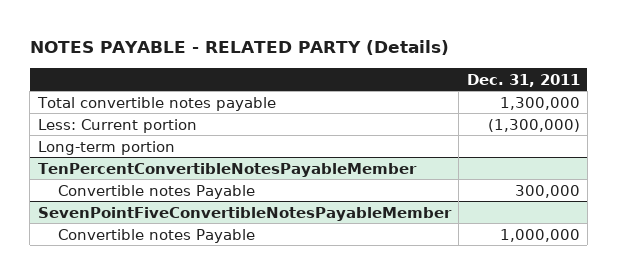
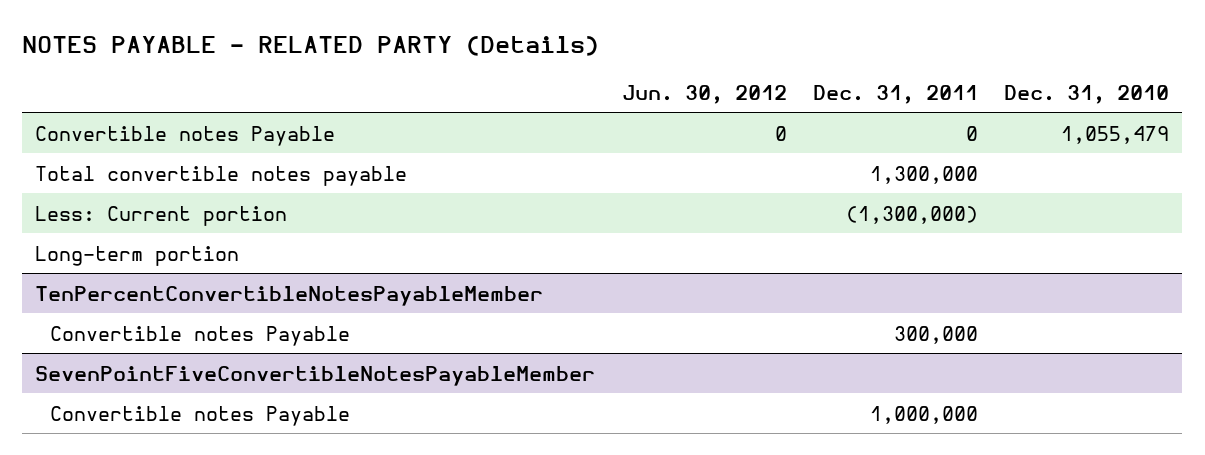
- | Dec. 31, 2011
+ | Jun. 30, 2012 | Dec. 31, 2011 | Dec. 31, 2010
+ Convertible notes Payable | 0 | 0 | 1,055,479

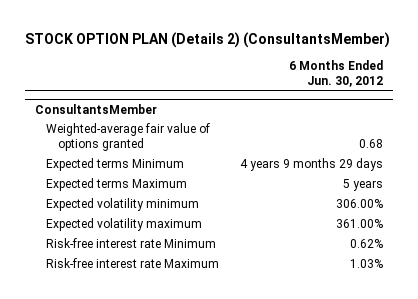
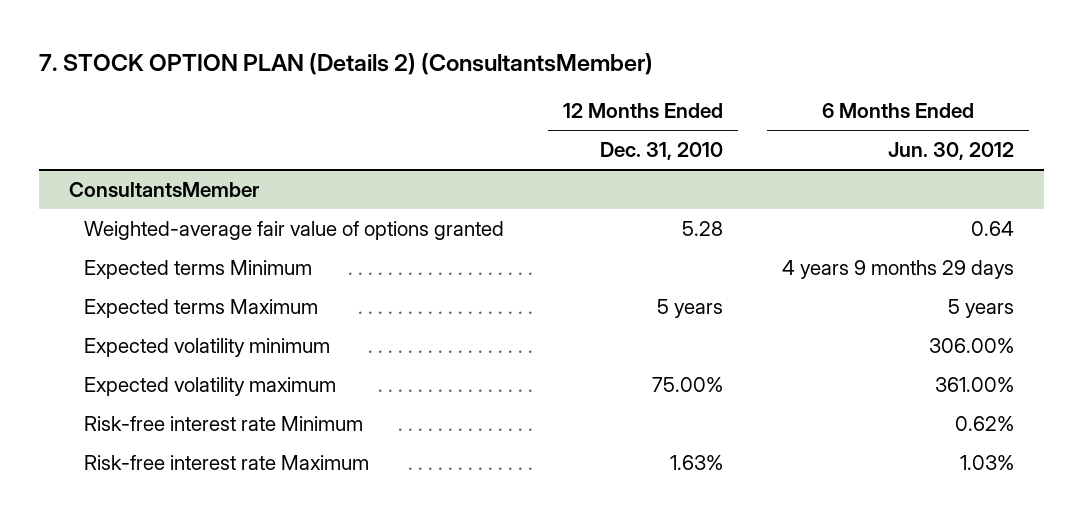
- STOCK OPTION PLAN (Details 2) (ConsultantsMember)
+ 7. STOCK OPTION PLAN (Details 2) (ConsultantsMember)
- | 6 Months Ended Jun. 30, 2012
+ | 12 Months Ended Dec. 31, 2010 | 6 Months Ended Jun. 30, 2012
@ ConsultantsMember
- Weighted-average fair value of options granted | 0.68
+ Weighted-average fair value of options granted | 5.28 | 0.64

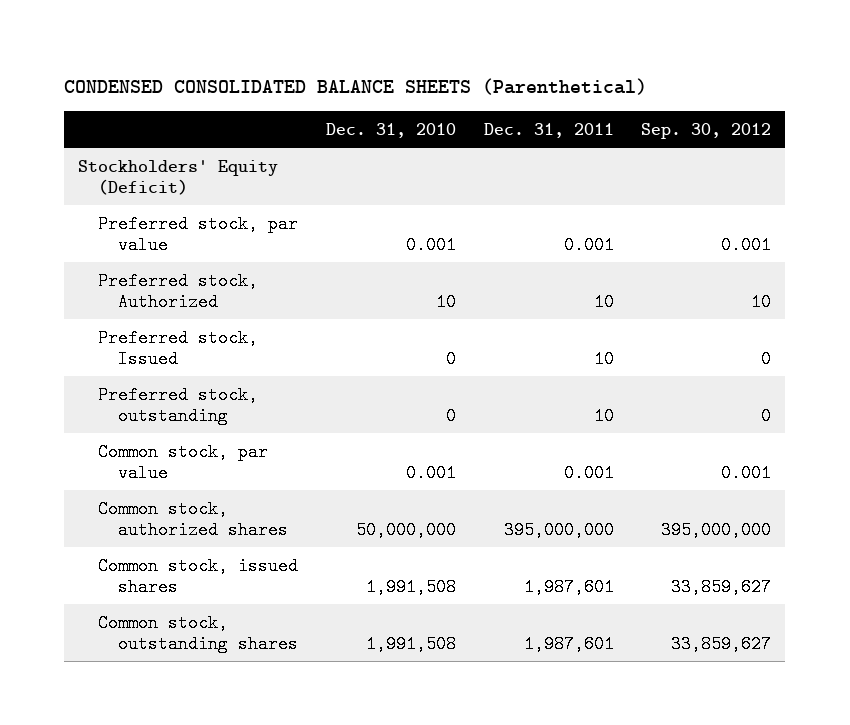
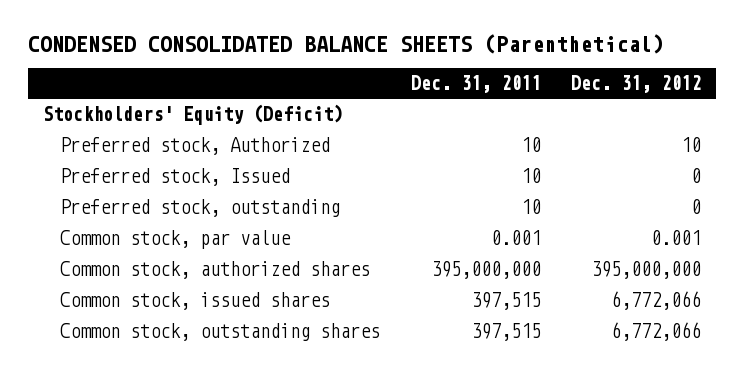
- | Dec. 31, 2010 | Dec. 31, 2011 | Sep. 30, 2012
+ | Dec. 31, 2011 | Dec. 31, 2012
- Preferred stock, par value | 0.001 | 0.001 | 0.001
- Common stock, issued shares | 1,991,508 | 1,987,601 | 33,859,627
- Common stock, outstanding shares | 1,991,508 | 1,987,601 | 33,859,627
+ Common stock, issued shares | 397,515 | 6,772,066
+ Common stock, outstanding shares | 397,515 | 6,772,066

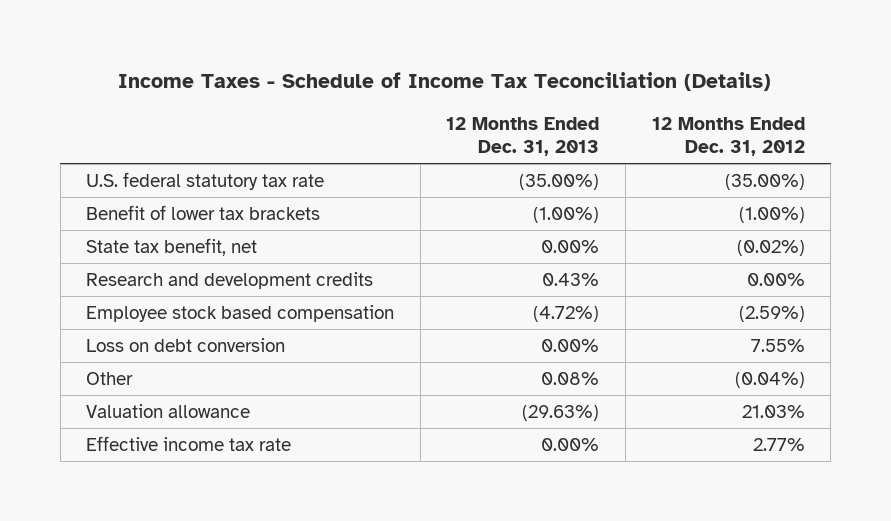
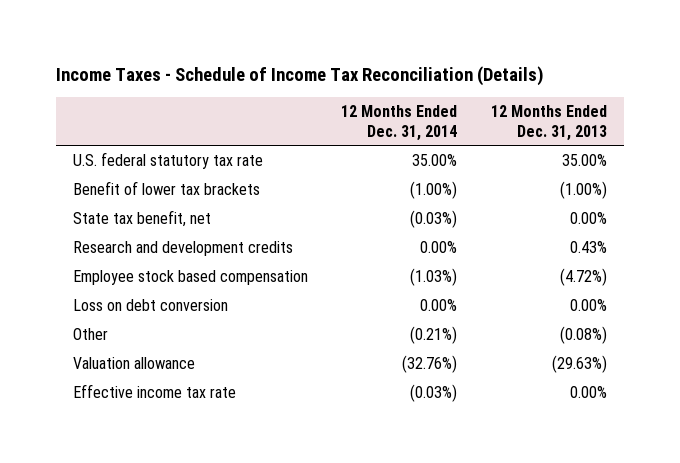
- Income Taxes - Schedule of Income Tax Teconciliation (Details)
+ Income Taxes - Schedule of Income Tax Reconciliation (Details)
- | 12 Months Ended Dec. 31, 2013 | 12 Months Ended Dec. 31, 2012
+ | 12 Months Ended Dec. 31, 2014 | 12 Months Ended Dec. 31, 2013
- U.S. federal statutory tax rate | (35.00%) | (35.00%)
+ U.S. federal statutory tax rate | 35.00% | 35.00%
- Other | 0.08% | (0.04%)
+ Other | (0.21%) | (0.08%)

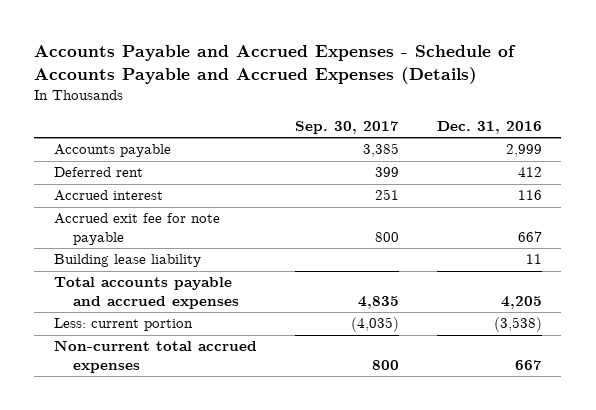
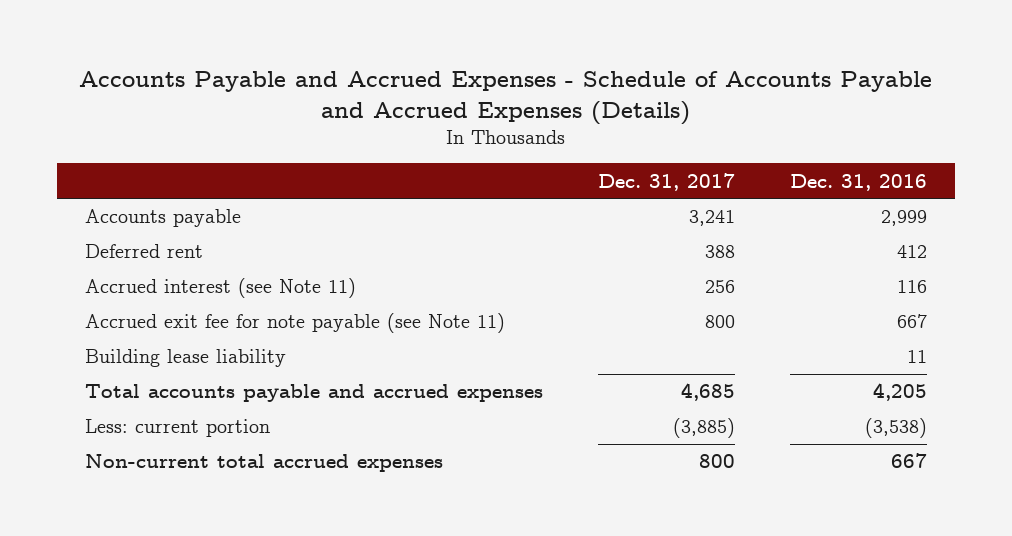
- | Sep. 30, 2017 | Dec. 31, 2016
+ | Dec. 31, 2017 | Dec. 31, 2016
- Accrued interest | 251 | 116
- Accrued exit fee for note payable | 800 | 667
+ Accrued interest (see Note 11) | 256 | 116
+ Accrued exit fee for note payable (see Note 11) | 800 | 667

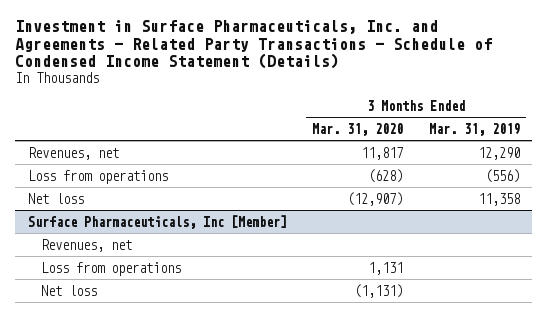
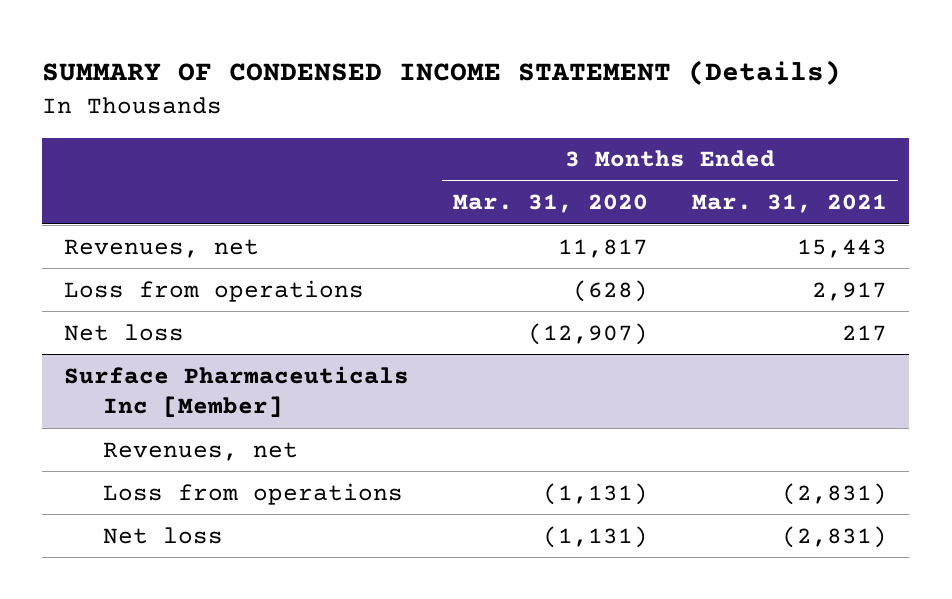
- Investment in Surface Pharmaceuticals, Inc. and Agreements - Related Party Transactions - Schedule of Condensed Income Statement (Details)
+ SUMMARY OF CONDENSED INCOME STATEMENT (Details)
- | 3 Months Ended Mar. 31, 2020 | 3 Months Ended Mar. 31, 2019
+ | 3 Months Ended Mar. 31, 2020 | 3 Months Ended Mar. 31, 2021
- Surface Pharmaceuticals, Inc [Member]
+ Surface Pharmaceuticals Inc [Member]
- Loss from operations | 1,131 |
+ Loss from operations | (1,131) | (2,831)

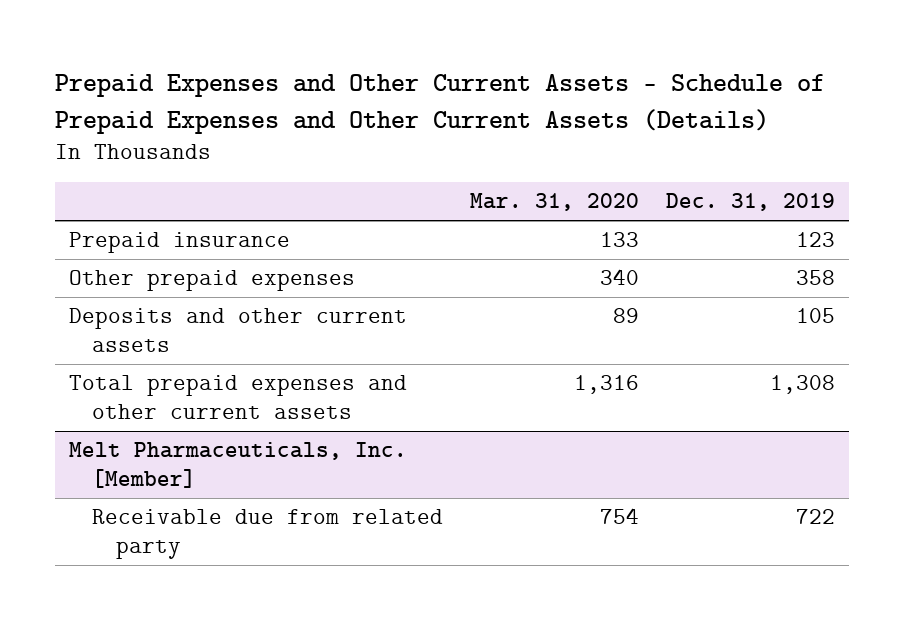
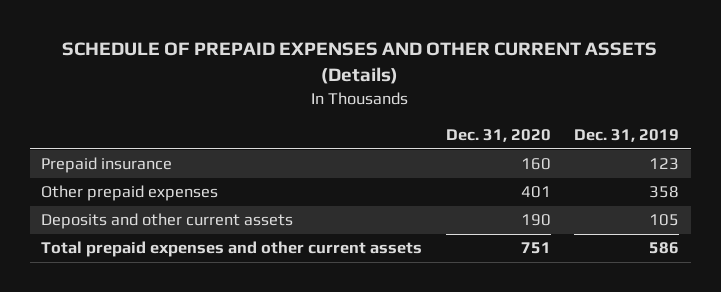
- Prepaid Expenses and Other Current Assets - Schedule of Prepaid Expenses and Other Current Assets (Details)
+ SCHEDULE OF PREPAID EXPENSES AND OTHER CURRENT ASSETS (Details)
- | Mar. 31, 2020 | Dec. 31, 2019
+ | Dec. 31, 2020 | Dec. 31, 2019
- Total prepaid expenses and other current assets | 1,316 | 1,308
- Melt Pharmaceuticals, Inc. [Member]
- Receivable due from related party | 754 | 722
+ Total prepaid expenses and other current assets | 751 | 586

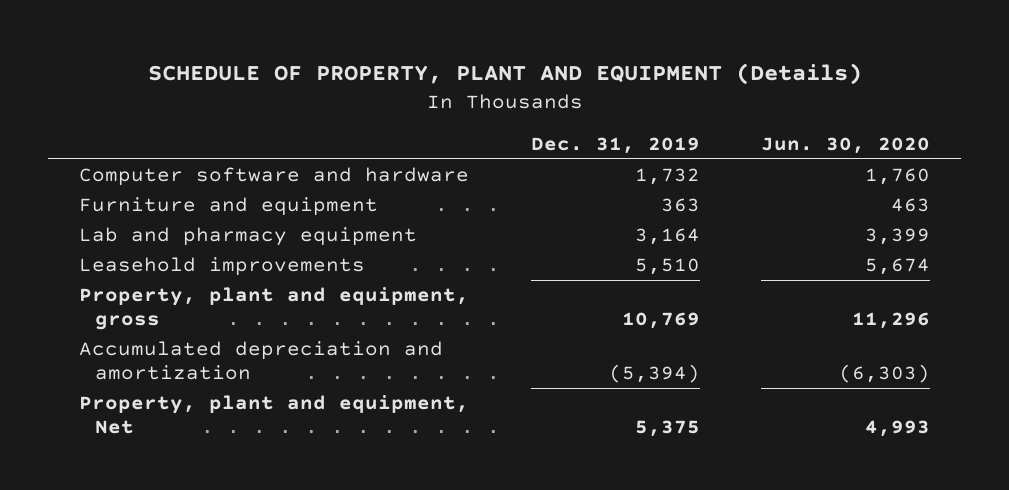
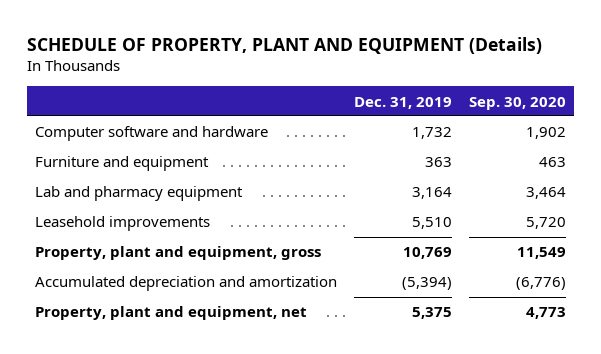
- | Dec. 31, 2019 | Jun. 30, 2020
+ | Dec. 31, 2019 | Sep. 30, 2020
- Property, plant and equipment, Net | 5,375 | 4,993
+ Property, plant and equipment, net | 5,375 | 4,773

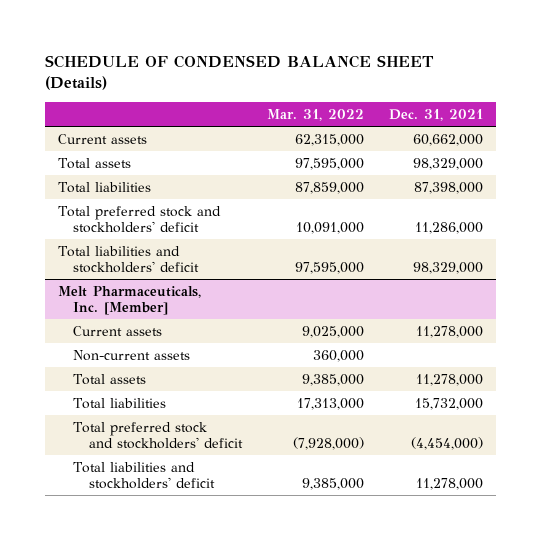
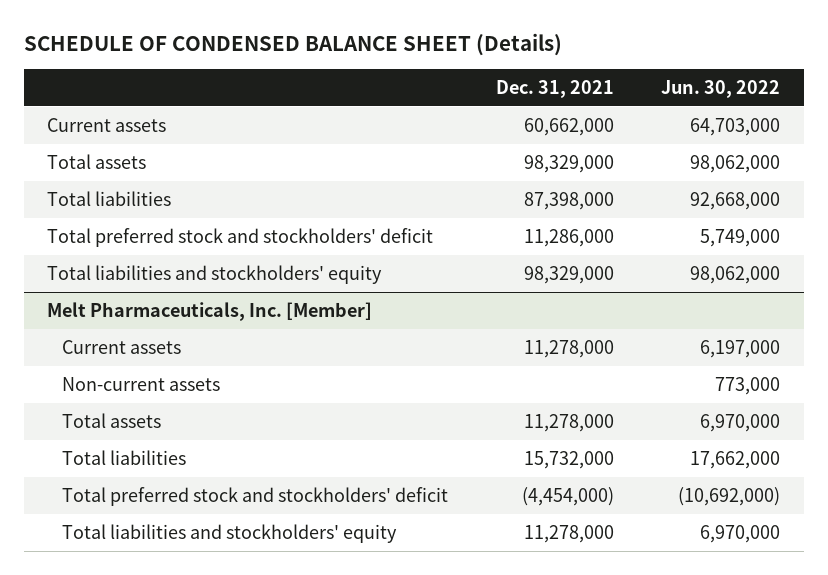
- | Mar. 31, 2022 | Dec. 31, 2021
+ | Dec. 31, 2021 | Jun. 30, 2022
- Total liabilities and stockholders' deficit | 97,595,000 | 98,329,000
+ Total liabilities and stockholders' equity | 98,329,000 | 98,062,000
@ Melt Pharmaceuticals, Inc. [Member]
- Total liabilities and stockholders' deficit | 9,385,000 | 11,278,000
+ Total liabilities and stockholders' equity | 11,278,000 | 6,970,000

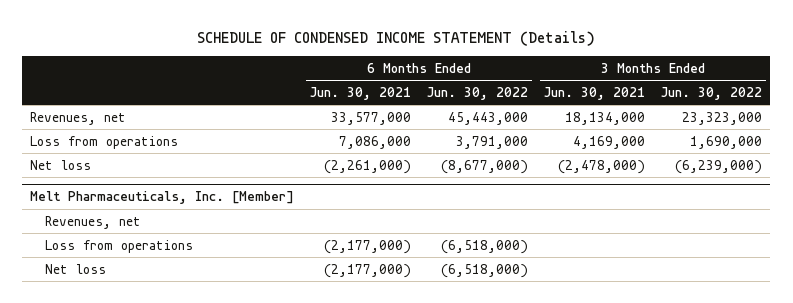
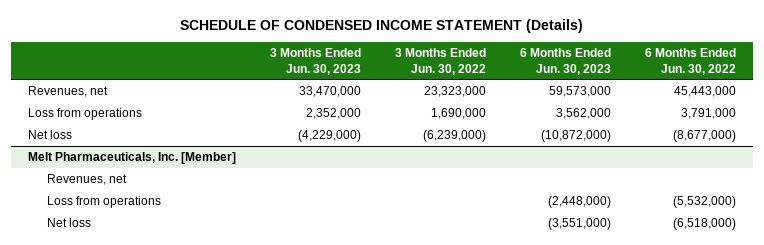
- | 6 Months Ended Jun. 30, 2021 | 6 Months Ended Jun. 30, 2022 | 3 Months Ended Jun. 30, 2021 | 3 Months Ended Jun. 30, 2022
+ | 3 Months Ended Jun. 30, 2023 | 3 Months Ended Jun. 30, 2022 | 6 Months Ended Jun. 30, 2023 | 6 Months Ended Jun. 30, 2022
@ Melt Pharmaceuticals, Inc. [Member]
- Loss from operations | (2,177,000) | (6,518,000) | |
+ Loss from operations | | | (2,448,000) | (5,532,000)

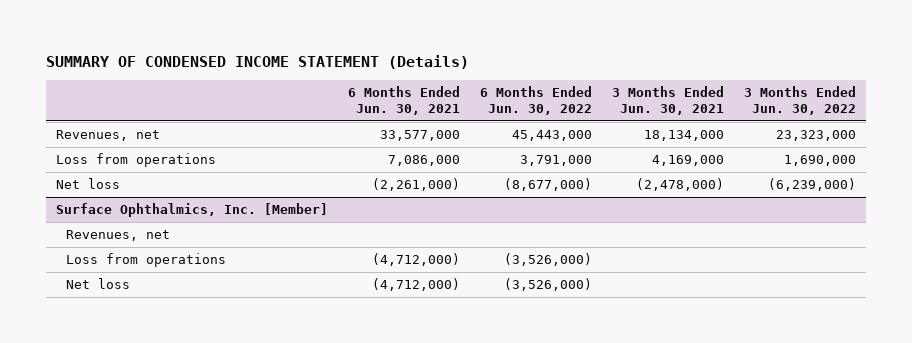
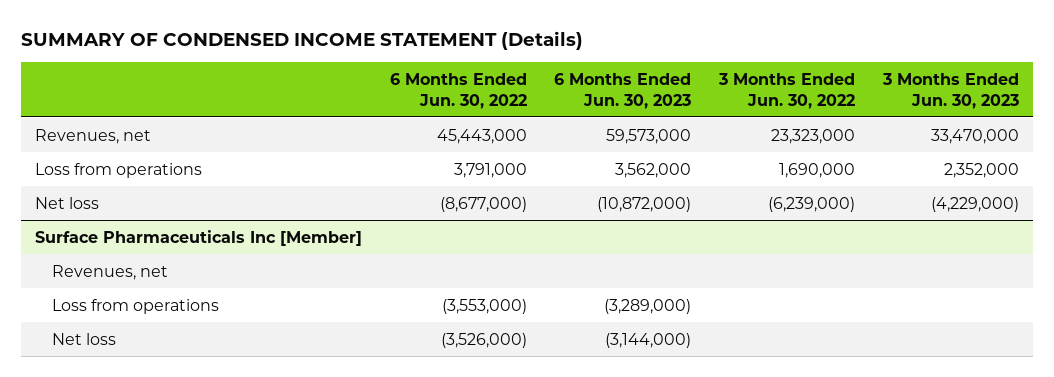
- | 6 Months Ended Jun. 30, 2021 | 6 Months Ended Jun. 30, 2022 | 3 Months Ended Jun. 30, 2021 | 3 Months Ended Jun. 30, 2022
+ | 6 Months Ended Jun. 30, 2022 | 6 Months Ended Jun. 30, 2023 | 3 Months Ended Jun. 30, 2022 | 3 Months Ended Jun. 30, 2023
- Surface Ophthalmics, Inc. [Member]
+ Surface Pharmaceuticals Inc [Member]
- Loss from operations | (4,712,000) | (3,526,000) | |
+ Loss from operations | (3,553,000) | (3,289,000) | |

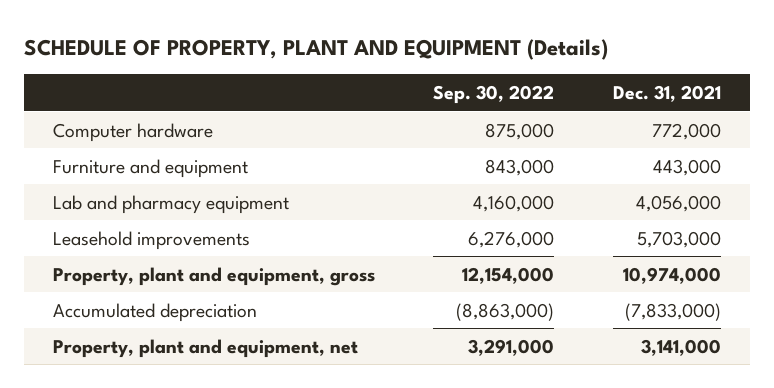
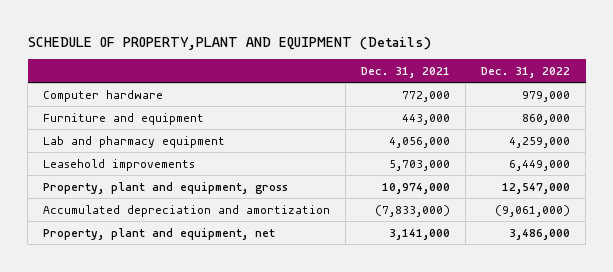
- SCHEDULE OF PROPERTY, PLANT AND EQUIPMENT (Details)
+ SCHEDULE OF PROPERTY,PLANT AND EQUIPMENT (Details)
- | Sep. 30, 2022 | Dec. 31, 2021
+ | Dec. 31, 2021 | Dec. 31, 2022
- Accumulated depreciation | (8,863,000) | (7,833,000)
+ Accumulated depreciation and amortization | (7,833,000) | (9,061,000)

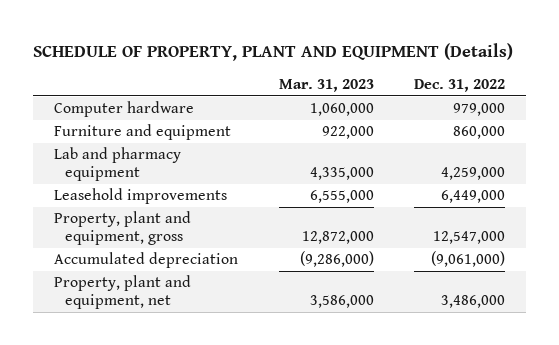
- SCHEDULE OF PROPERTY,PLANT AND EQUIPMENT (Details)
+ SCHEDULE OF PROPERTY, PLANT AND EQUIPMENT (Details)
- | Dec. 31, 2021 | Dec. 31, 2022
+ | Mar. 31, 2023 | Dec. 31, 2022
- Accumulated depreciation and amortization | (7,833,000) | (9,061,000)
+ Accumulated depreciation | (9,286,000) | (9,061,000)

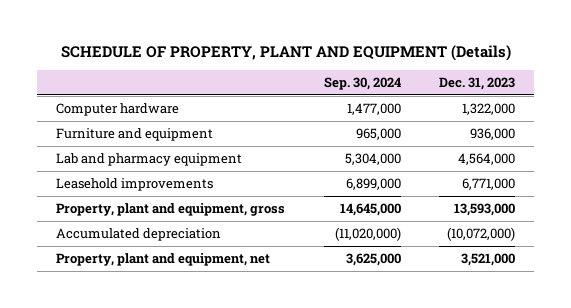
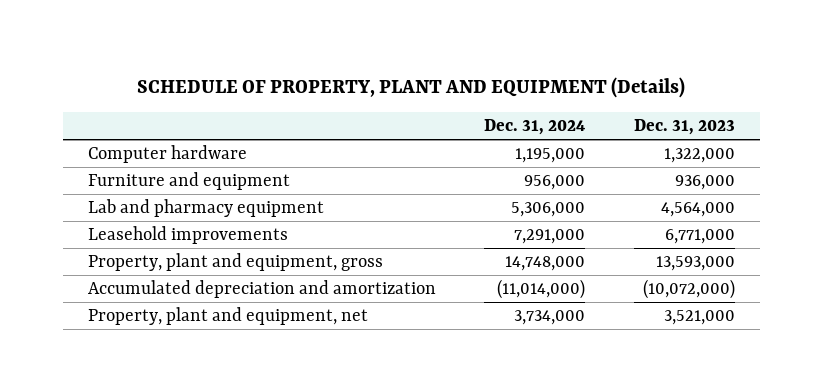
- | Sep. 30, 2024 | Dec. 31, 2023
+ | Dec. 31, 2024 | Dec. 31, 2023
- Accumulated depreciation | (11,020,000) | (10,072,000)
+ Accumulated depreciation and amortization | (11,014,000) | (10,072,000)

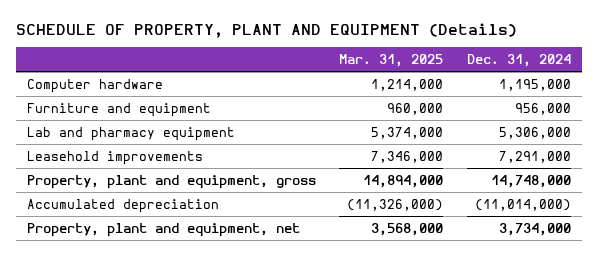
- | Dec. 31, 2024 | Dec. 31, 2023
+ | Mar. 31, 2025 | Dec. 31, 2024
- Accumulated depreciation and amortization | (11,014,000) | (10,072,000)
+ Accumulated depreciation | (11,326,000) | (11,014,000)

